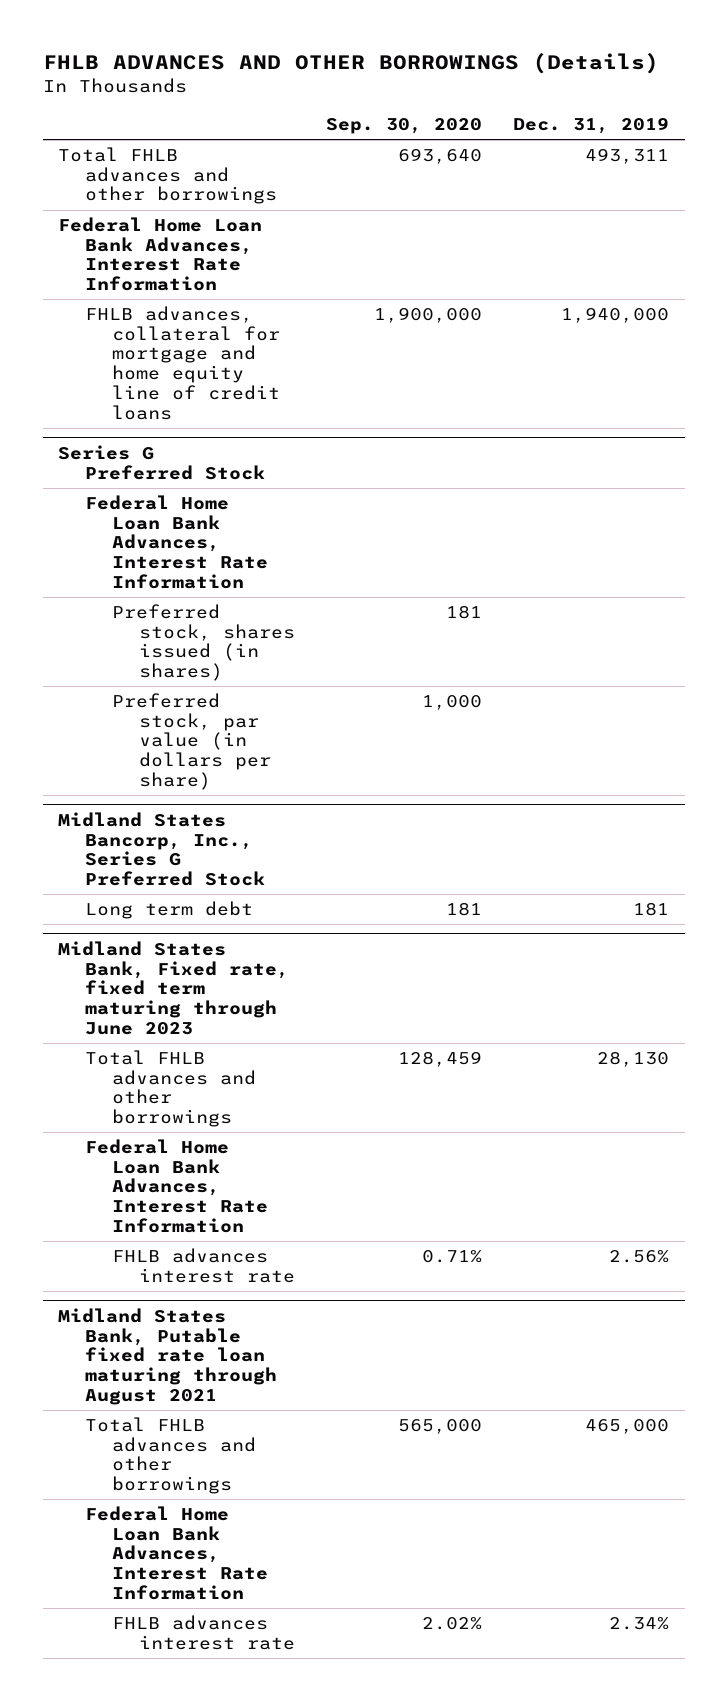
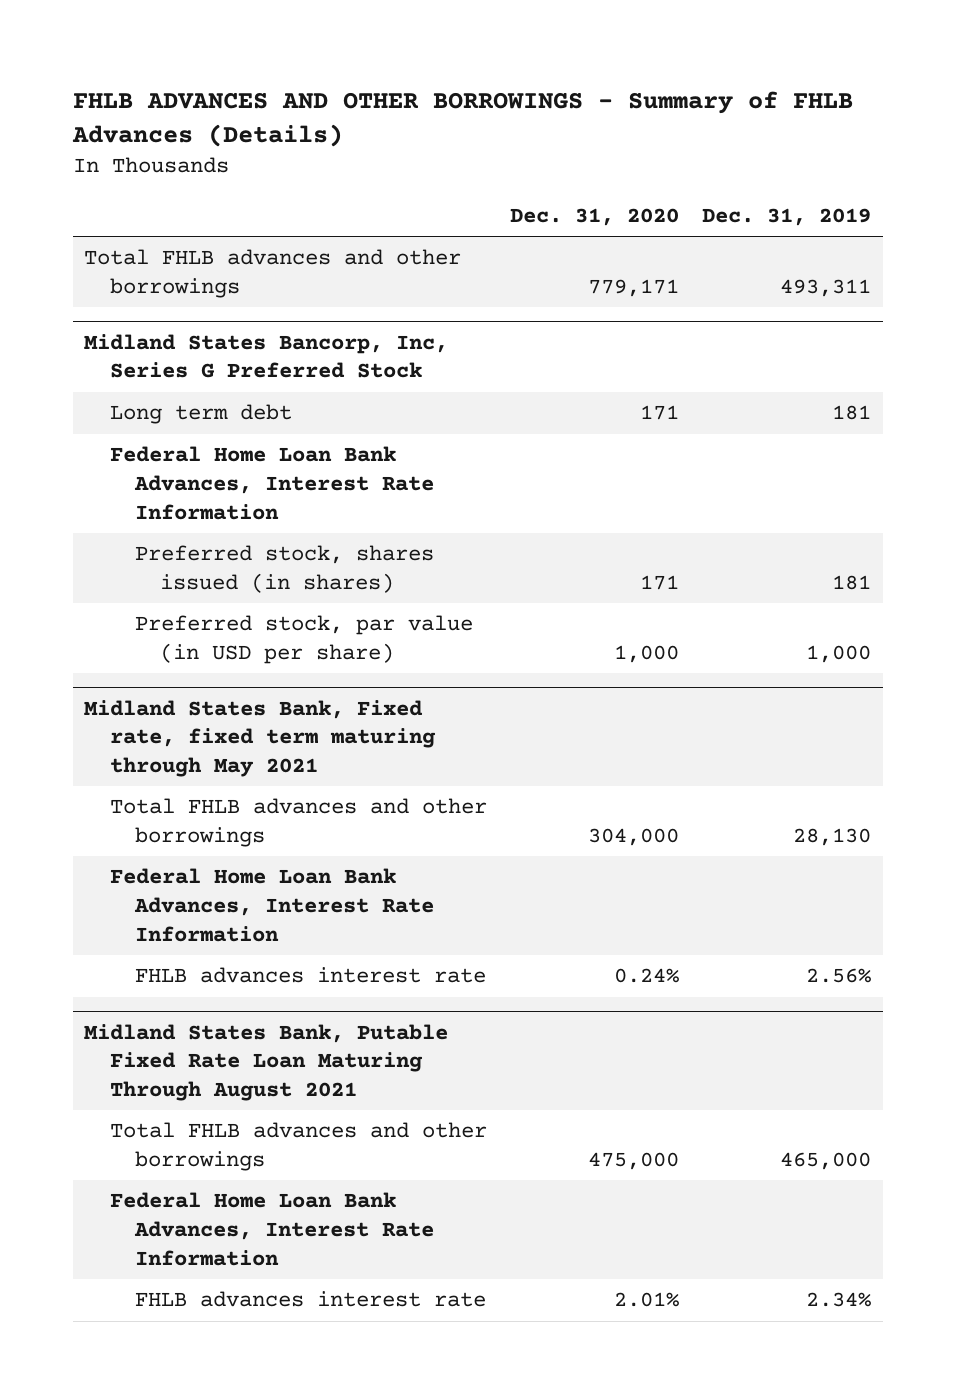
- FHLB ADVANCES AND OTHER BORROWINGS (Details)
+ FHLB ADVANCES AND OTHER BORROWINGS - Summary of FHLB Advances (Details)
- | Sep. 30, 2020 | Dec. 31, 2019
+ | Dec. 31, 2020 | Dec. 31, 2019
- Federal Home Loan Bank Advances, Interest Rate Information
- FHLB advances, collateral for mortgage and home equity line of credit loans | 1,900,000 | 1,940,000
- Series G Preferred Stock
- Federal Home Loan Bank Advances, Interest Rate Information
- Preferred stock, shares issued (in shares) | 181 |
- Preferred stock, par value (in dollars per share) | 1,000 |
- Midland States Bancorp, Inc., Series G Preferred Stock
+ Midland States Bancorp, Inc, Series G Preferred Stock
- Midland States Bank, Fixed rate, fixed term maturing through June 2023
+ Federal Home Loan Bank Advances, Interest Rate Information
+ Preferred stock, shares issued (in shares) | 171 | 181
+ Preferred stock, par value (in USD per share) | 1,000 | 1,000
+ Midland States Bank, Fixed rate, fixed term maturing through May 2021
- Midland States Bank, Putable fixed rate loan maturing through August 2021
+ Midland States Bank, Putable Fixed Rate Loan Maturing Through August 2021

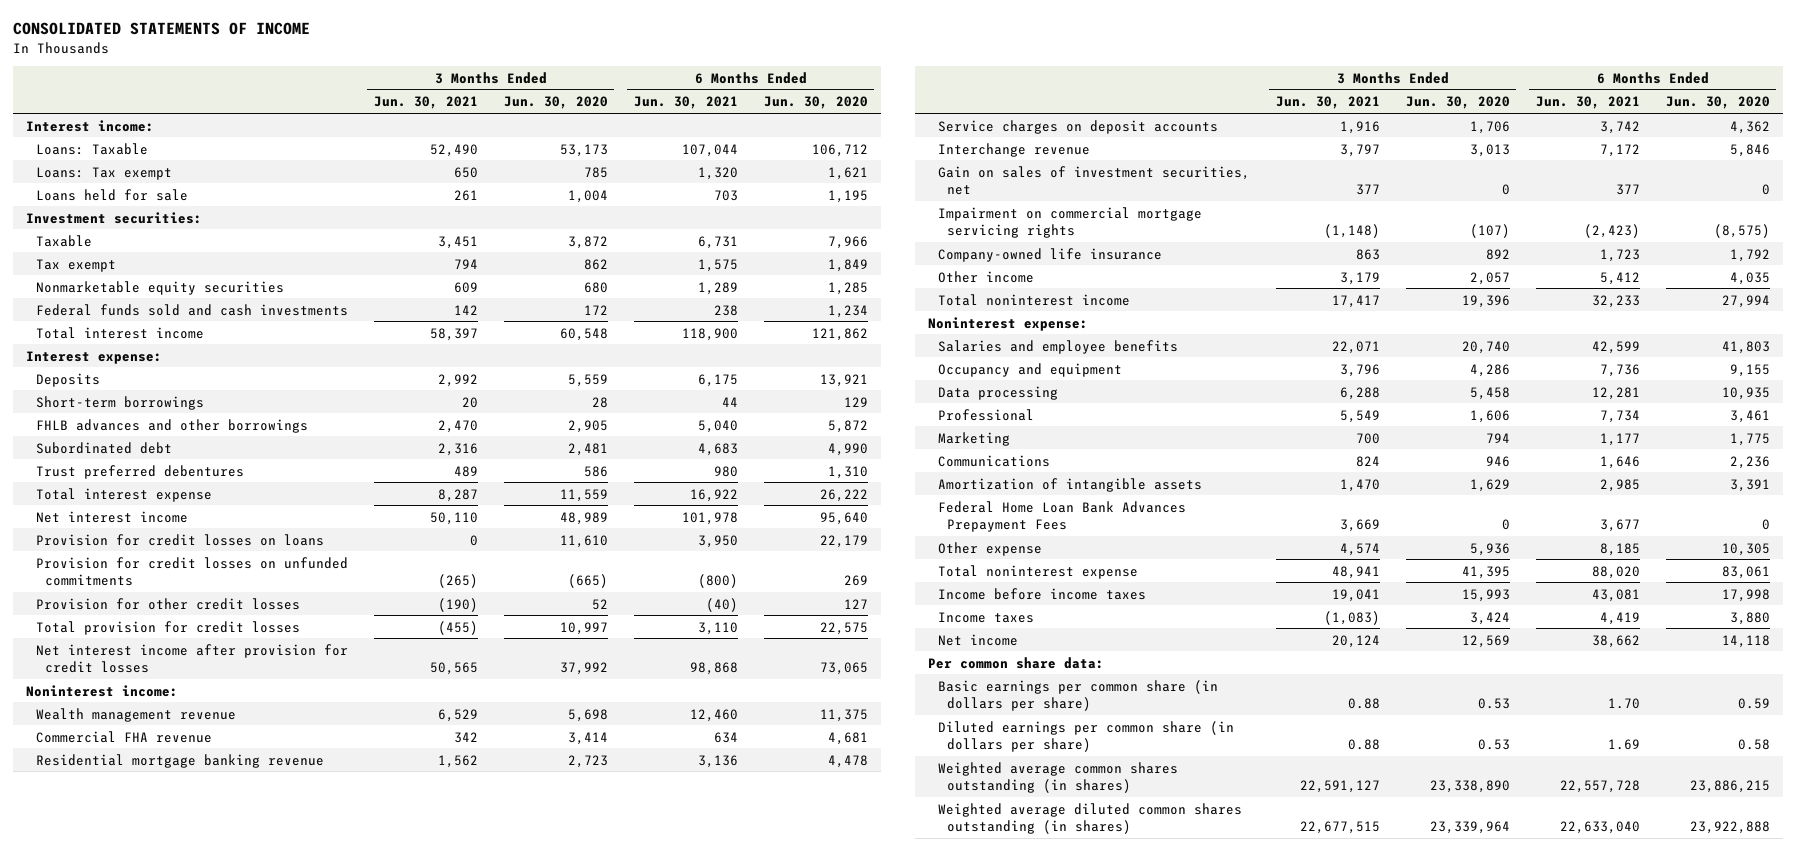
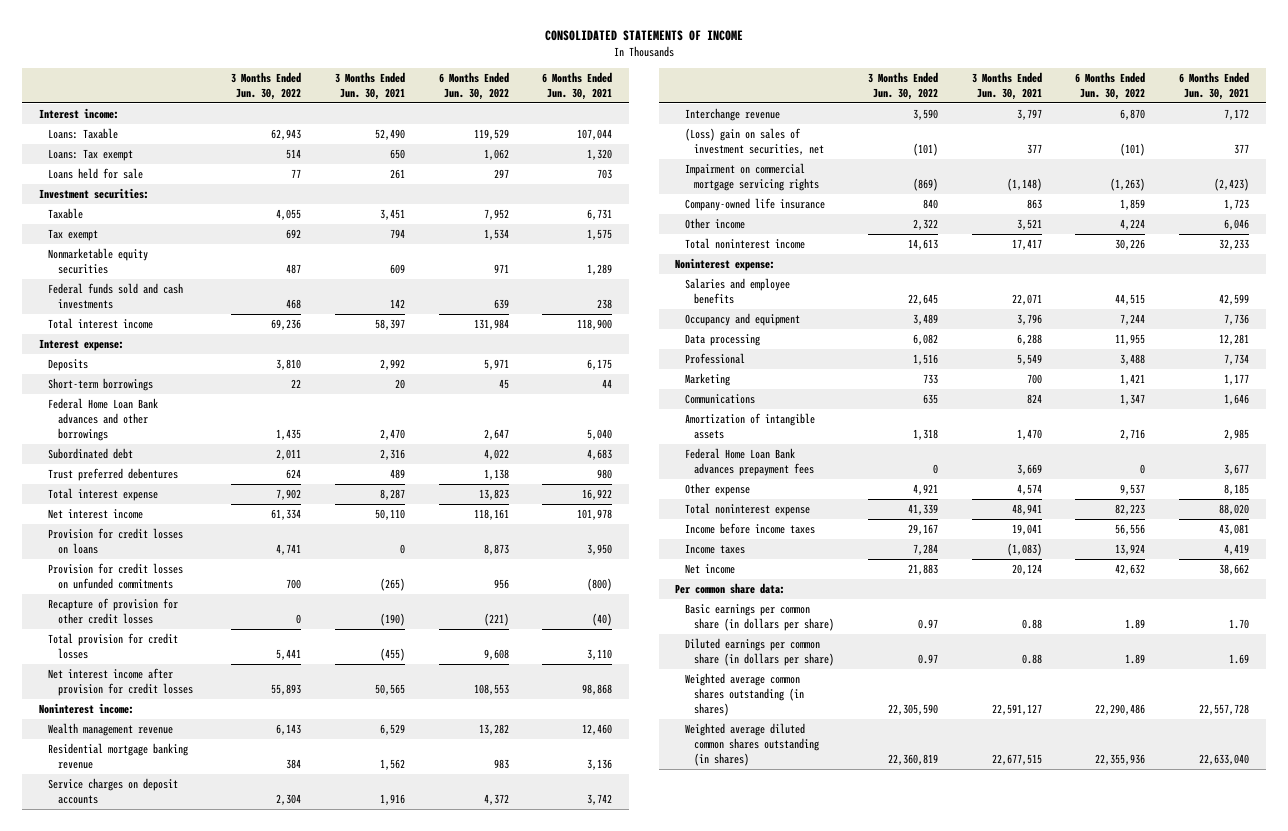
- | 3 Months Ended Jun. 30, 2021 | 3 Months Ended Jun. 30, 2020 | 6 Months Ended Jun. 30, 2021 | 6 Months Ended Jun. 30, 2020
+ | 3 Months Ended Jun. 30, 2022 | 3 Months Ended Jun. 30, 2021 | 6 Months Ended Jun. 30, 2022 | 6 Months Ended Jun. 30, 2021
- FHLB advances and other borrowings | 2,470 | 2,905 | 5,040 | 5,872
+ Federal Home Loan Bank advances and other borrowings | 1,435 | 2,470 | 2,647 | 5,040
- Provision for other credit losses | (190) | 52 | (40) | 127
+ Recapture of provision for other credit losses | 0 | (190) | (221) | (40)
- Commercial FHA revenue | 342 | 3,414 | 634 | 4,681
- Gain on sales of investment securities, net | 377 | 0 | 377 | 0
+ (Loss) gain on sales of investment securities, net | (101) | 377 | (101) | 377
- Other income | 3,179 | 2,057 | 5,412 | 4,035
+ Other income | 2,322 | 3,521 | 4,224 | 6,046
- Federal Home Loan Bank Advances Prepayment Fees | 3,669 | 0 | 3,677 | 0
+ Federal Home Loan Bank advances prepayment fees | 0 | 3,669 | 0 | 3,677

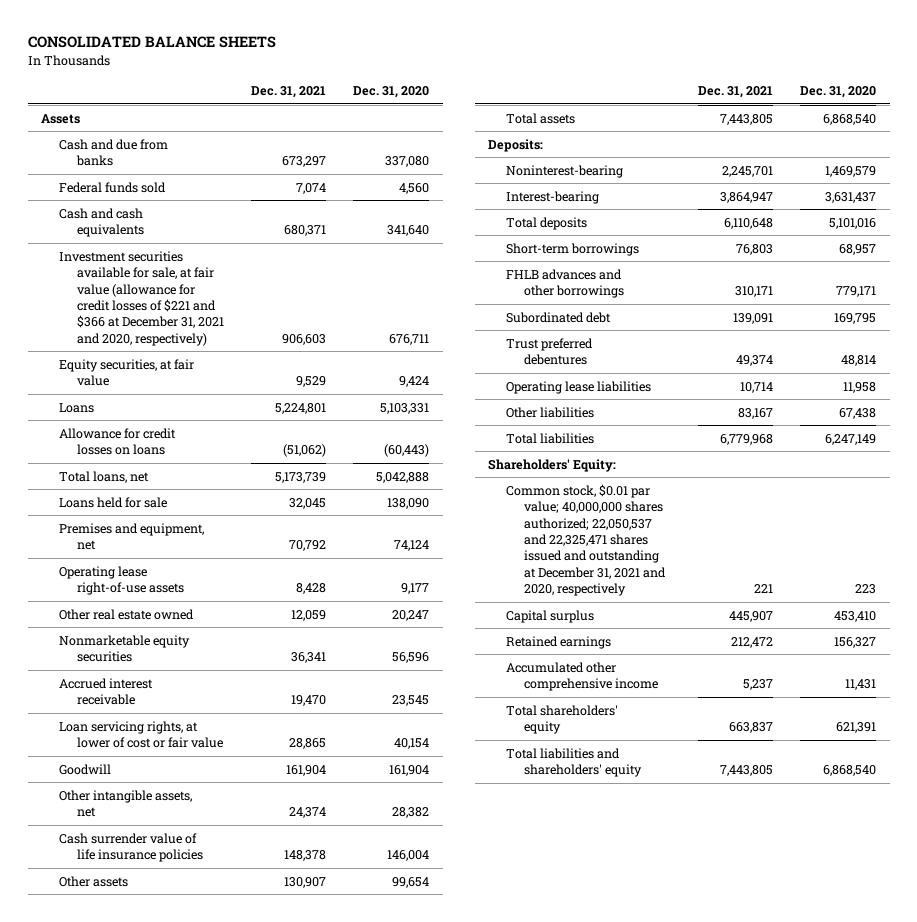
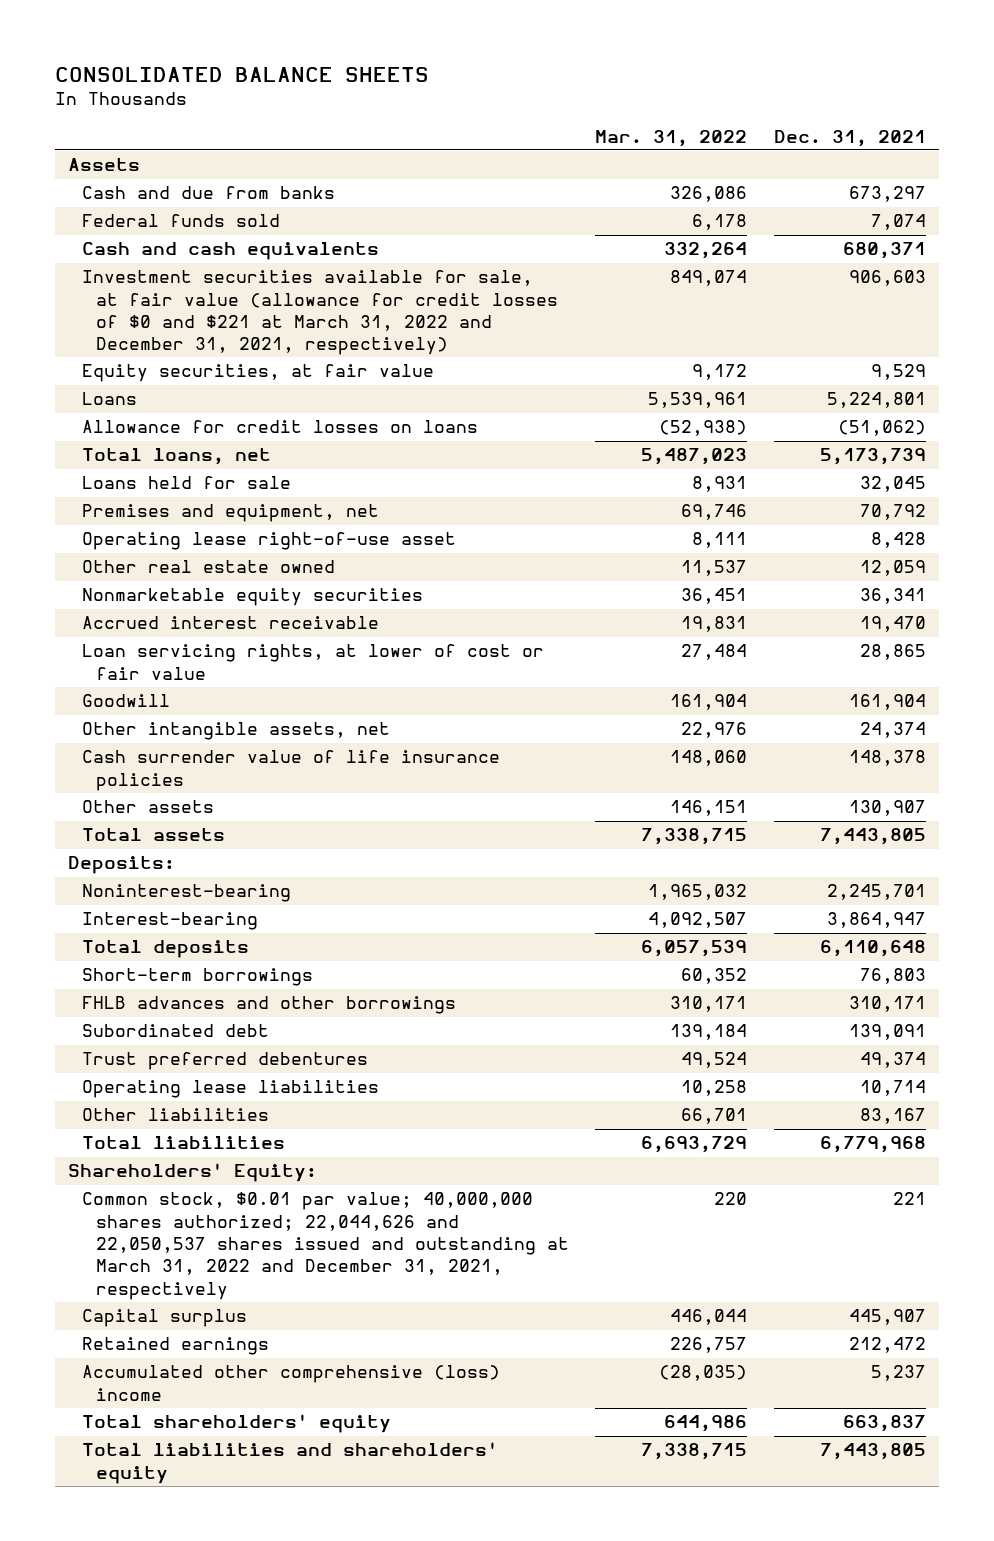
- | Dec. 31, 2021 | Dec. 31, 2020
+ | Mar. 31, 2022 | Dec. 31, 2021
- Investment securities available for sale, at fair value (allowance for credit losses of $221 and $366 at December 31, 2021 and 2020, respectively) | 906,603 | 676,711
+ Investment securities available for sale, at fair value (allowance for credit losses of $0 and $221 at March 31, 2022 and December 31, 2021, respectively) | 849,074 | 906,603
- Operating lease right-of-use assets | 8,428 | 9,177
+ Operating lease right-of-use asset | 8,111 | 8,428
- Common stock, $0.01 par value; 40,000,000 shares authorized; 22,050,537 and 22,325,471 shares issued and outstanding at December 31, 2021 and 2020, respectively | 221 | 223
+ Common stock, $0.01 par value; 40,000,000 shares authorized; 22,044,626 and 22,050,537 shares issued and outstanding at March 31, 2022 and December 31, 2021, respectively | 220 | 221
- Accumulated other comprehensive income | 5,237 | 11,431
+ Accumulated other comprehensive (loss) income | (28,035) | 5,237

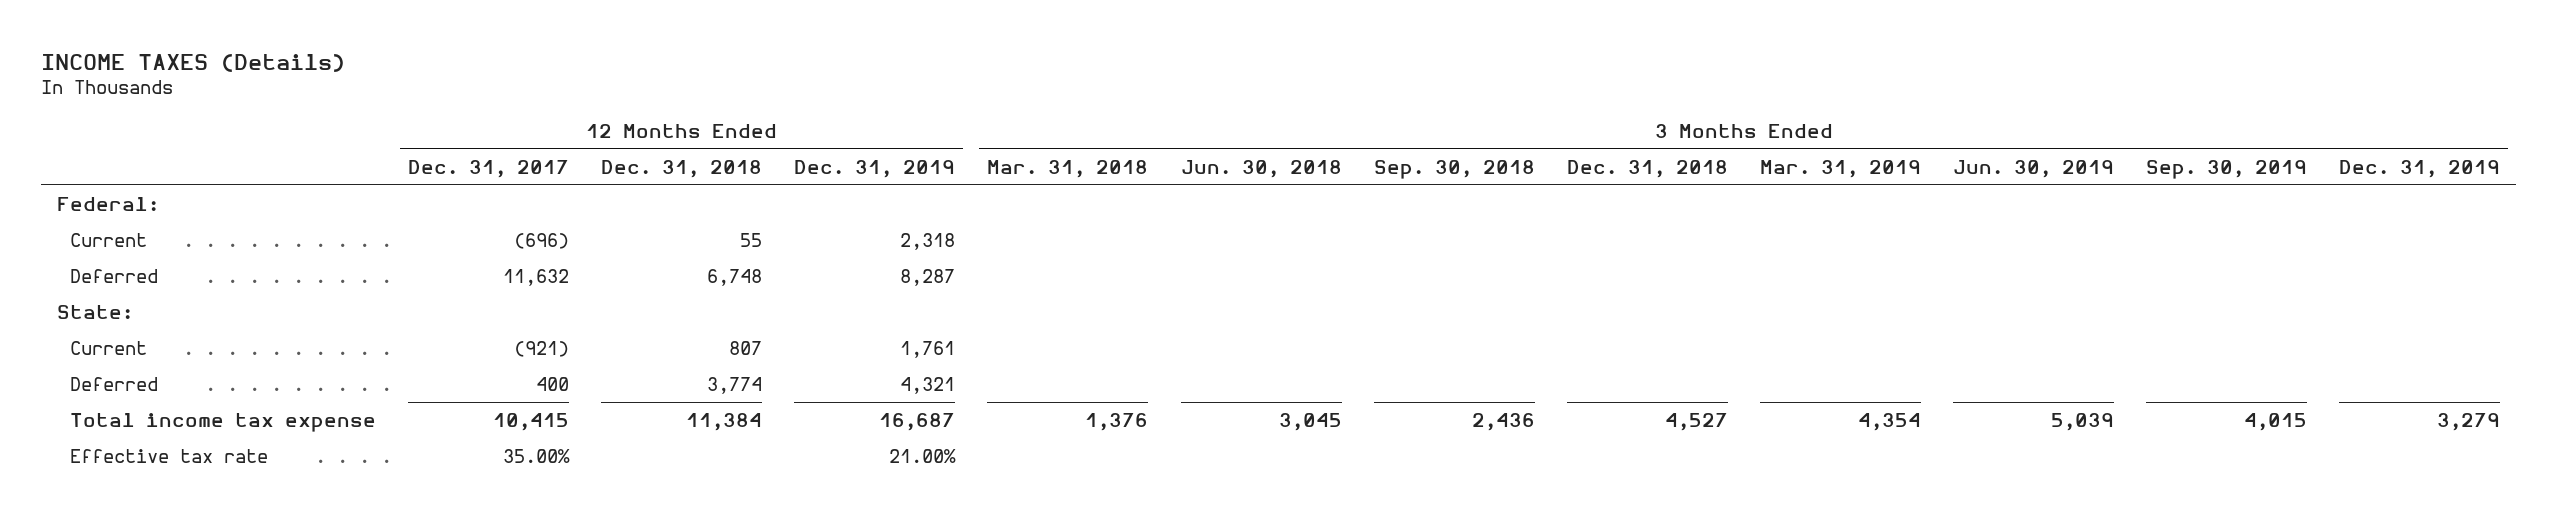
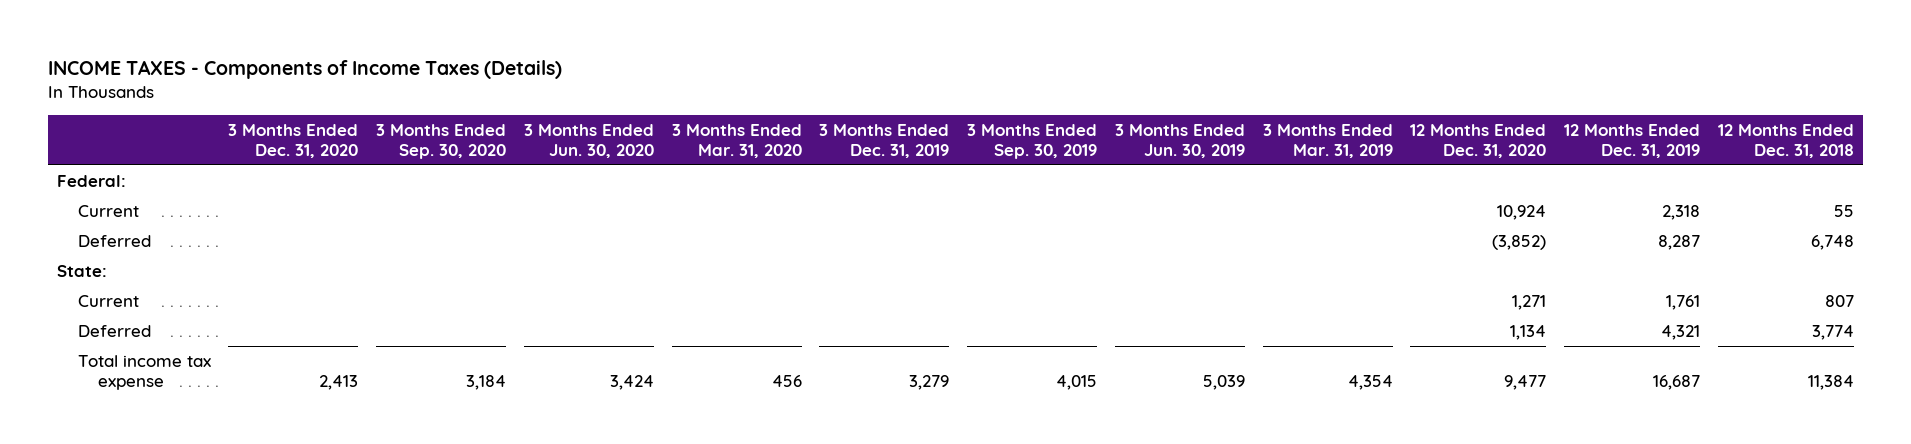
- INCOME TAXES (Details)
+ INCOME TAXES - Components of Income Taxes (Details)
- | 12 Months Ended Dec. 31, 2017 | 12 Months Ended Dec. 31, 2018 | 12 Months Ended Dec. 31, 2019 | 3 Months Ended Mar. 31, 2018 | 3 Months Ended Jun. 30, 2018 | 3 Months Ended Sep. 30, 2018 | 3 Months Ended Dec. 31, 2018 | 3 Months Ended Mar. 31, 2019 | 3 Months Ended Jun. 30, 2019 | 3 Months Ended Sep. 30, 2019 | 3 Months Ended Dec. 31, 2019
+ | 3 Months Ended Dec. 31, 2020 | 3 Months Ended Sep. 30, 2020 | 3 Months Ended Jun. 30, 2020 | 3 Months Ended Mar. 31, 2020 | 3 Months Ended Dec. 31, 2019 | 3 Months Ended Sep. 30, 2019 | 3 Months Ended Jun. 30, 2019 | 3 Months Ended Mar. 31, 2019 | 12 Months Ended Dec. 31, 2020 | 12 Months Ended Dec. 31, 2019 | 12 Months Ended Dec. 31, 2018
- Effective tax rate | 35.00% | | 21.00% | | | | | | | |

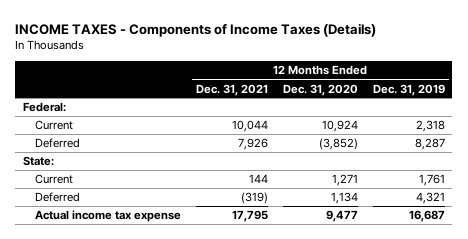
- | 3 Months Ended Dec. 31, 2020 | 3 Months Ended Sep. 30, 2020 | 3 Months Ended Jun. 30, 2020 | 3 Months Ended Mar. 31, 2020 | 3 Months Ended Dec. 31, 2019 | 3 Months Ended Sep. 30, 2019 | 3 Months Ended Jun. 30, 2019 | 3 Months Ended Mar. 31, 2019 | 12 Months Ended Dec. 31, 2020 | 12 Months Ended Dec. 31, 2019 | 12 Months Ended Dec. 31, 2018
+ | 12 Months Ended Dec. 31, 2021 | 12 Months Ended Dec. 31, 2020 | 12 Months Ended Dec. 31, 2019
- Total income tax expense | 2,413 | 3,184 | 3,424 | 456 | 3,279 | 4,015 | 5,039 | 4,354 | 9,477 | 16,687 | 11,384
+ Actual income tax expense | 17,795 | 9,477 | 16,687

